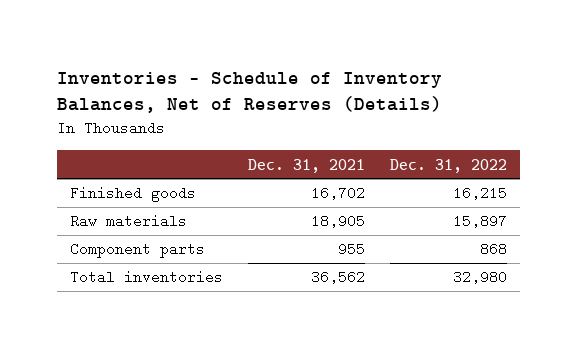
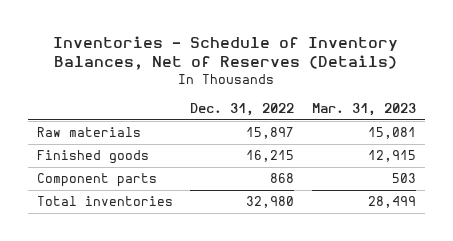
- | Dec. 31, 2021 | Dec. 31, 2022
+ | Dec. 31, 2022 | Mar. 31, 2023
moved down: Finished goods | 16,215 | 12,915

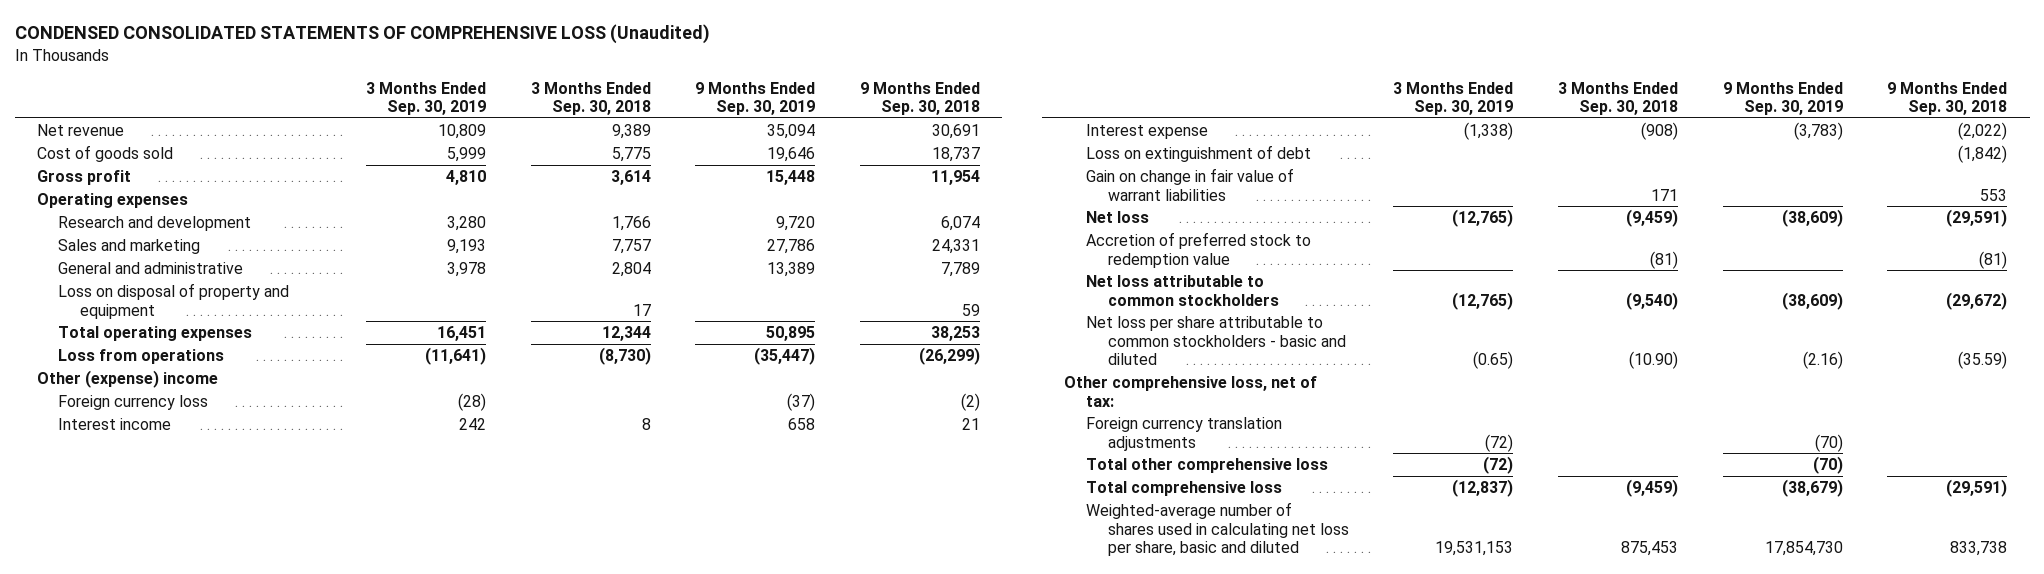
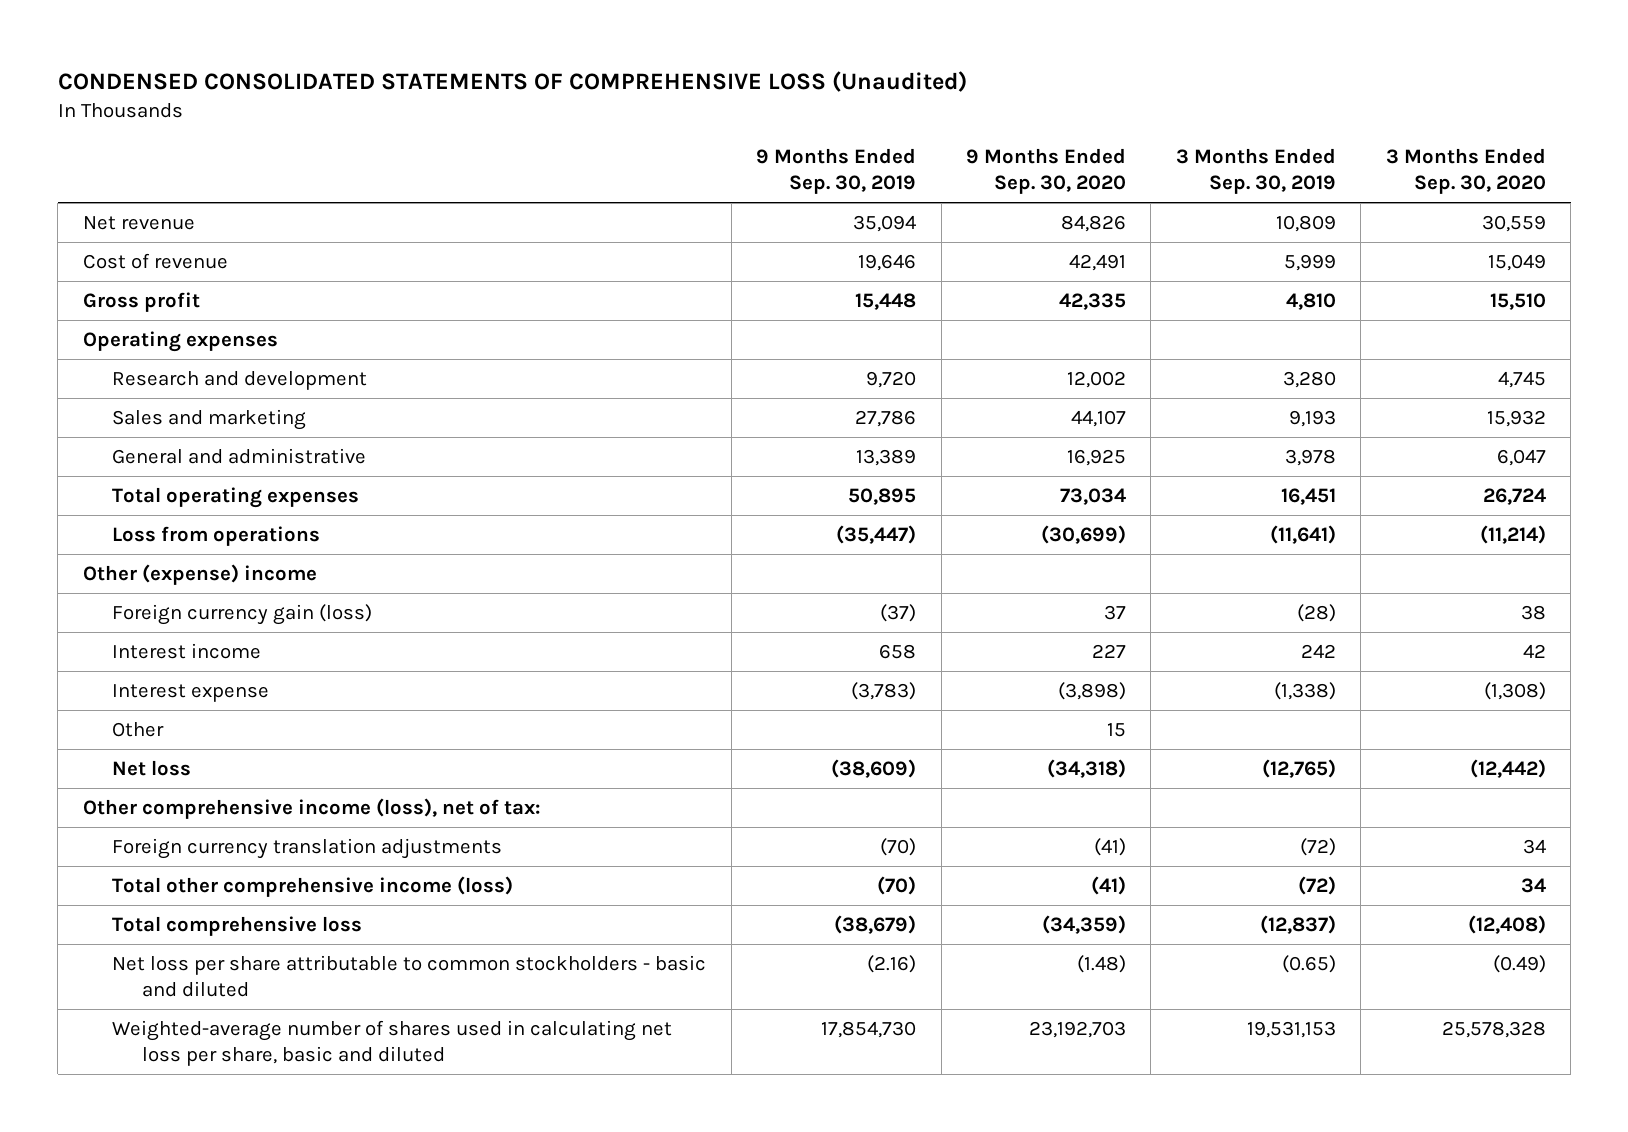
- | 3 Months Ended Sep. 30, 2019 | 3 Months Ended Sep. 30, 2018 | 9 Months Ended Sep. 30, 2019 | 9 Months Ended Sep. 30, 2018
+ | 9 Months Ended Sep. 30, 2019 | 9 Months Ended Sep. 30, 2020 | 3 Months Ended Sep. 30, 2019 | 3 Months Ended Sep. 30, 2020
- Cost of goods sold | 5,999 | 5,775 | 19,646 | 18,737
+ Cost of revenue | 19,646 | 42,491 | 5,999 | 15,049
- Loss on disposal of property and equipment | | 17 | | 59
- Foreign currency loss | (28) | | (37) | (2)
+ Foreign currency gain (loss) | (37) | 37 | (28) | 38
- Loss on extinguishment of debt | | | | (1,842)
- Gain on change in fair value of warrant liabilities | | 171 | | 553
+ Other | | 15 | |
- Accretion of preferred stock to redemption value | | (81) | | (81)
- Net loss attributable to common stockholders | (12,765) | (9,540) | (38,609) | (29,672)
- Other comprehensive loss, net of tax:
+ Other comprehensive income (loss), net of tax:
- Total other comprehensive loss | (72) | | (70) |
+ Total other comprehensive income (loss) | (70) | (41) | (72) | 34
moved down: Net loss per share attributable to common stockholders - basic and diluted | (2.16) | (1.48) | (0.65) | (0.49)

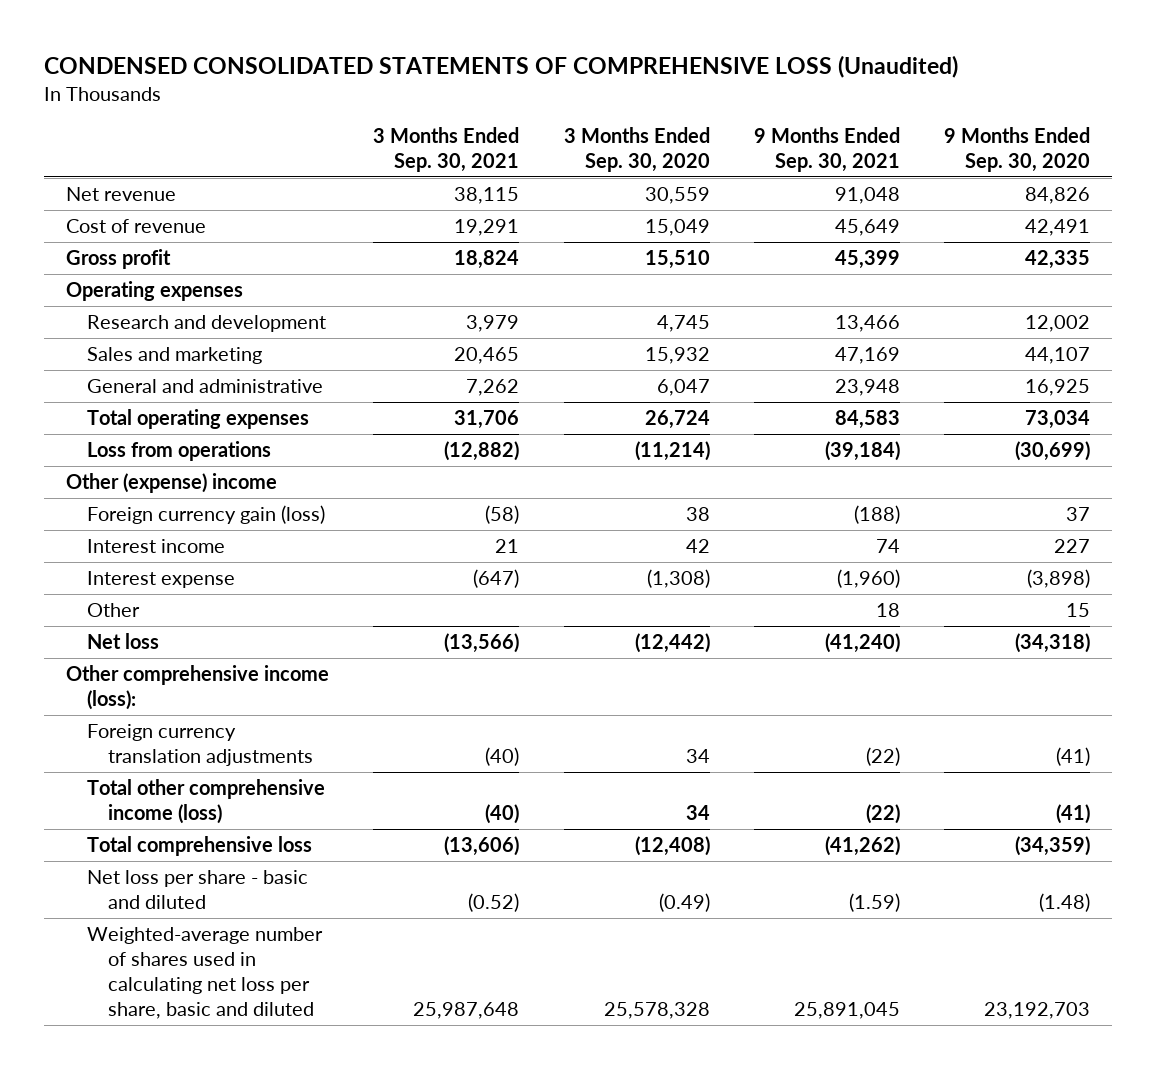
- | 9 Months Ended Sep. 30, 2019 | 9 Months Ended Sep. 30, 2020 | 3 Months Ended Sep. 30, 2019 | 3 Months Ended Sep. 30, 2020
+ | 3 Months Ended Sep. 30, 2021 | 3 Months Ended Sep. 30, 2020 | 9 Months Ended Sep. 30, 2021 | 9 Months Ended Sep. 30, 2020
- Other comprehensive income (loss), net of tax:
+ Other comprehensive income (loss):
- Net loss per share attributable to common stockholders - basic and diluted | (2.16) | (1.48) | (0.65) | (0.49)
+ Net loss per share - basic and diluted | (0.52) | (0.49) | (1.59) | (1.48)

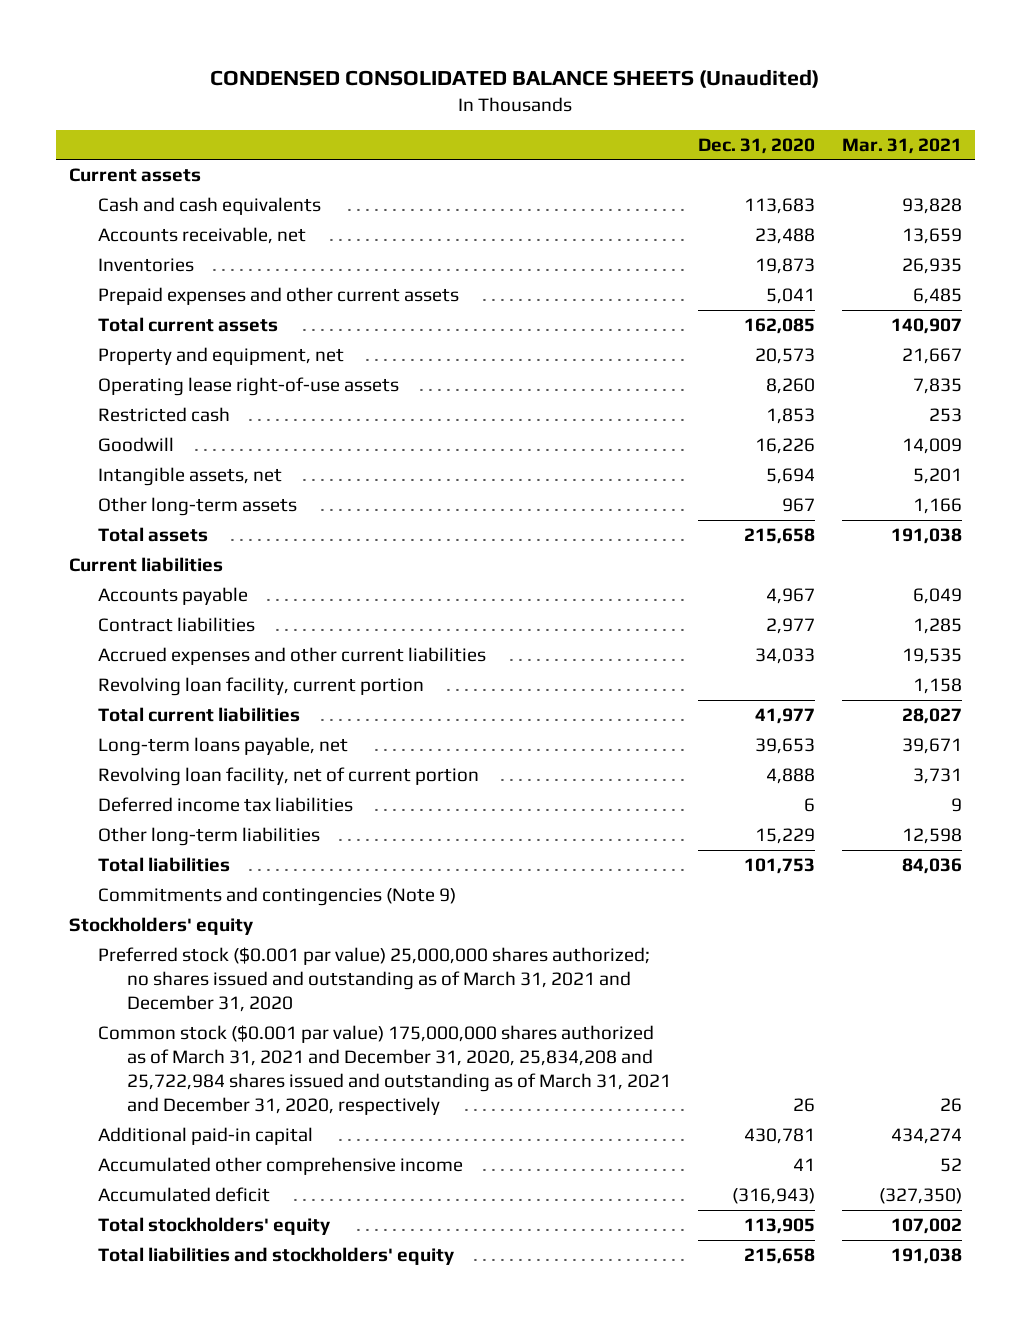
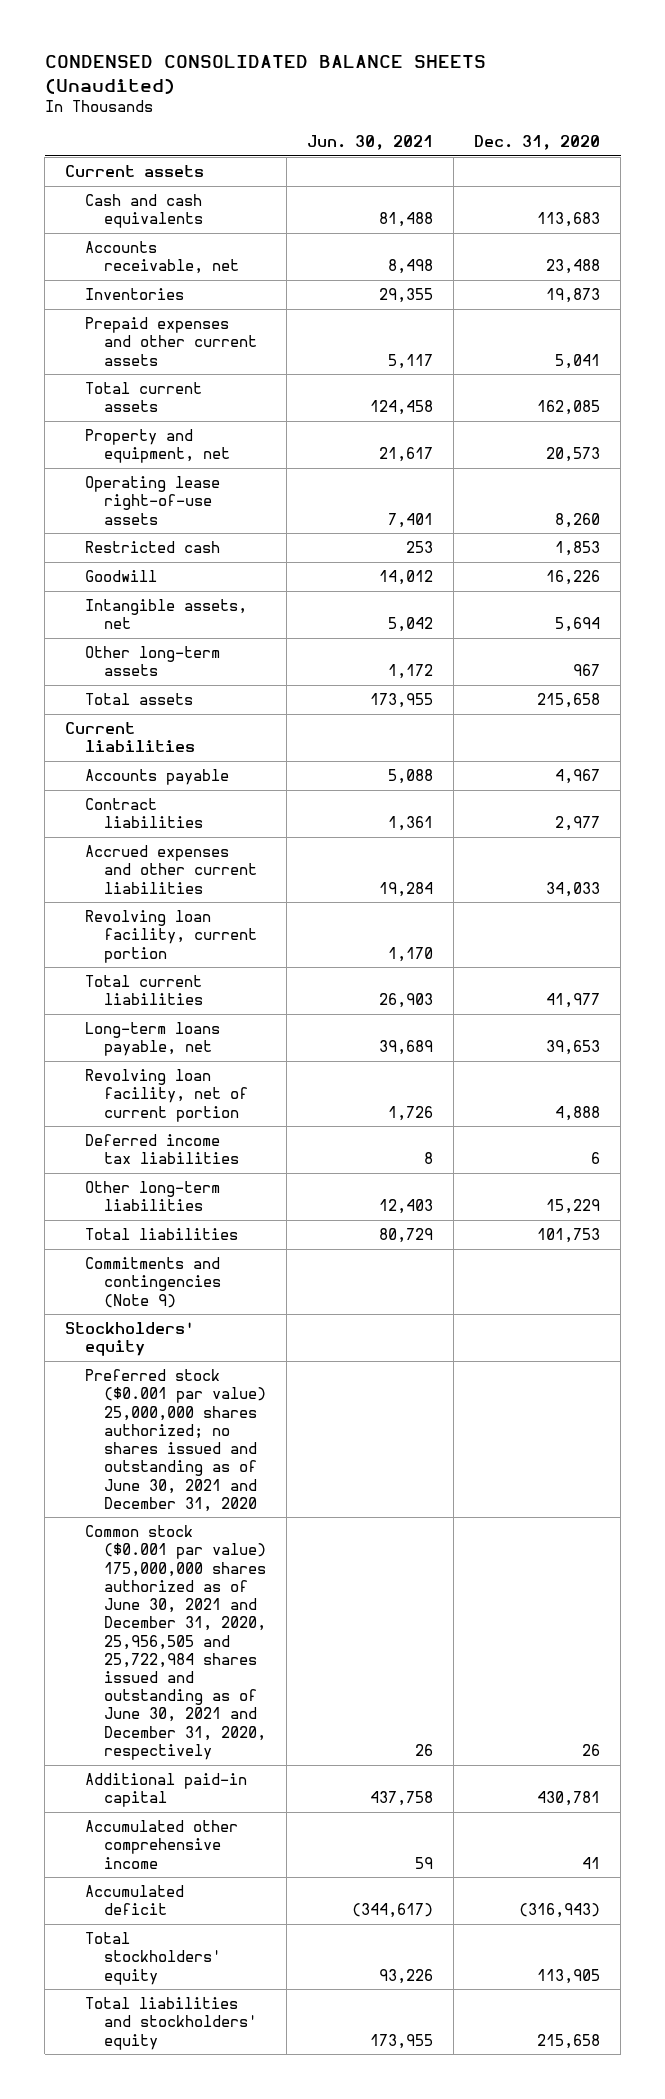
- | Dec. 31, 2020 | Mar. 31, 2021
+ | Jun. 30, 2021 | Dec. 31, 2020
- Preferred stock ($0.001 par value) 25,000,000 shares authorized; no shares issued and outstanding as of March 31, 2021 and December 31, 2020
- Common stock ($0.001 par value) 175,000,000 shares authorized as of March 31, 2021 and December 31, 2020, 25,834,208 and 25,722,984 shares issued and outstanding as of March 31, 2021 and December 31, 2020, respectively | 26 | 26
+ Preferred stock ($0.001 par value) 25,000,000 shares authorized; no shares issued and outstanding as of June 30, 2021 and December 31, 2020
+ Common stock ($0.001 par value) 175,000,000 shares authorized as of June 30, 2021 and December 31, 2020, 25,956,505 and 25,722,984 shares issued and outstanding as of June 30, 2021 and December 31, 2020, respectively | 26 | 26

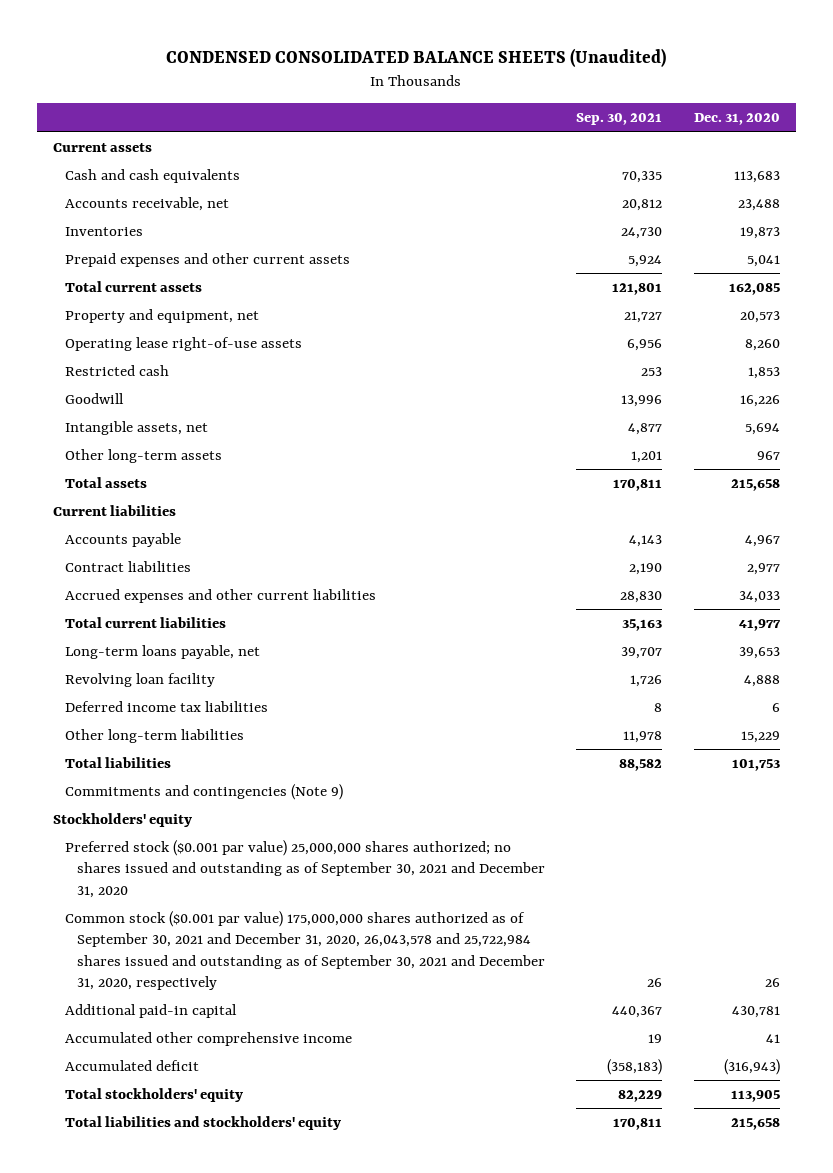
- | Jun. 30, 2021 | Dec. 31, 2020
+ | Sep. 30, 2021 | Dec. 31, 2020
- Revolving loan facility, current portion | 1,170 |
- Revolving loan facility, net of current portion | 1,726 | 4,888
+ Revolving loan facility | 1,726 | 4,888
- Preferred stock ($0.001 par value) 25,000,000 shares authorized; no shares issued and outstanding as of June 30, 2021 and December 31, 2020
- Common stock ($0.001 par value) 175,000,000 shares authorized as of June 30, 2021 and December 31, 2020, 25,956,505 and 25,722,984 shares issued and outstanding as of June 30, 2021 and December 31, 2020, respectively | 26 | 26
+ Preferred stock ($0.001 par value) 25,000,000 shares authorized; no shares issued and outstanding as of September 30, 2021 and December 31, 2020
+ Common stock ($0.001 par value) 175,000,000 shares authorized as of September 30, 2021 and December 31, 2020, 26,043,578 and 25,722,984 shares issued and outstanding as of September 30, 2021 and December 31, 2020, respectively | 26 | 26

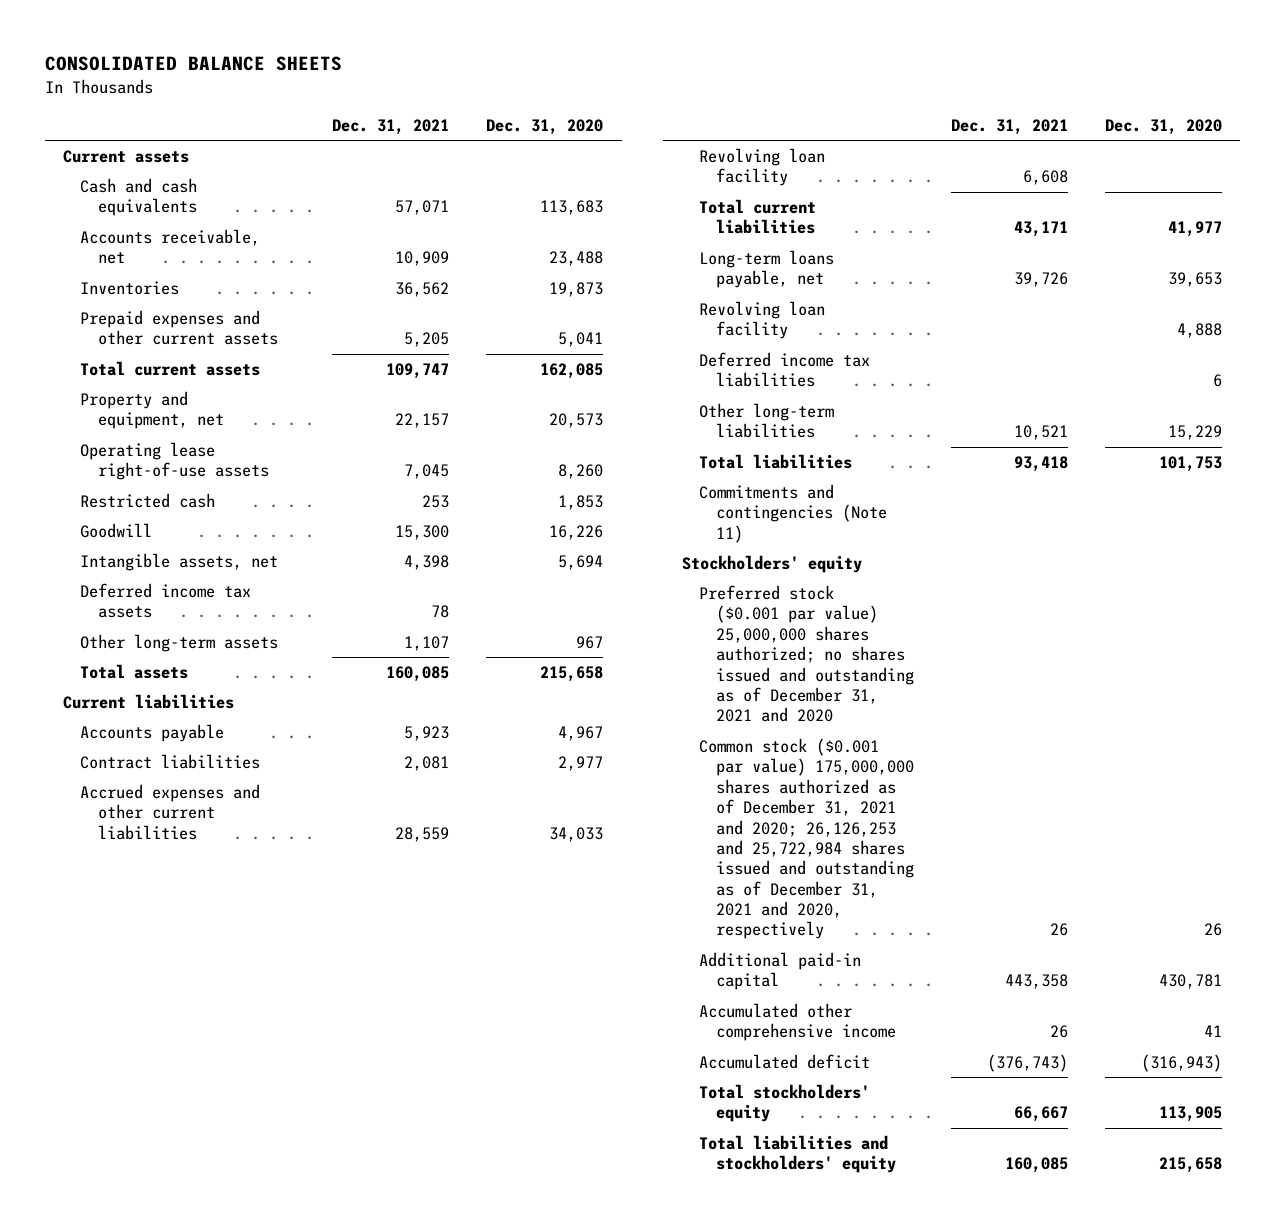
- CONDENSED CONSOLIDATED BALANCE SHEETS (Unaudited)
+ CONSOLIDATED BALANCE SHEETS
- | Sep. 30, 2021 | Dec. 31, 2020
+ | Dec. 31, 2021 | Dec. 31, 2020
+ Deferred income tax assets | 78 |
+ Revolving loan facility | 6,608 |
- Commitments and contingencies (Note 9)
+ Commitments and contingencies (Note 11)
- Preferred stock ($0.001 par value) 25,000,000 shares authorized; no shares issued and outstanding as of September 30, 2021 and December 31, 2020
- Common stock ($0.001 par value) 175,000,000 shares authorized as of September 30, 2021 and December 31, 2020, 26,043,578 and 25,722,984 shares issued and outstanding as of September 30, 2021 and December 31, 2020, respectively | 26 | 26
+ Preferred stock ($0.001 par value) 25,000,000 shares authorized; no shares issued and outstanding as of December 31, 2021 and 2020
+ Common stock ($0.001 par value) 175,000,000 shares authorized as of December 31, 2021 and 2020; 26,126,253 and 25,722,984 shares issued and outstanding as of December 31, 2021 and 2020, respectively | 26 | 26

